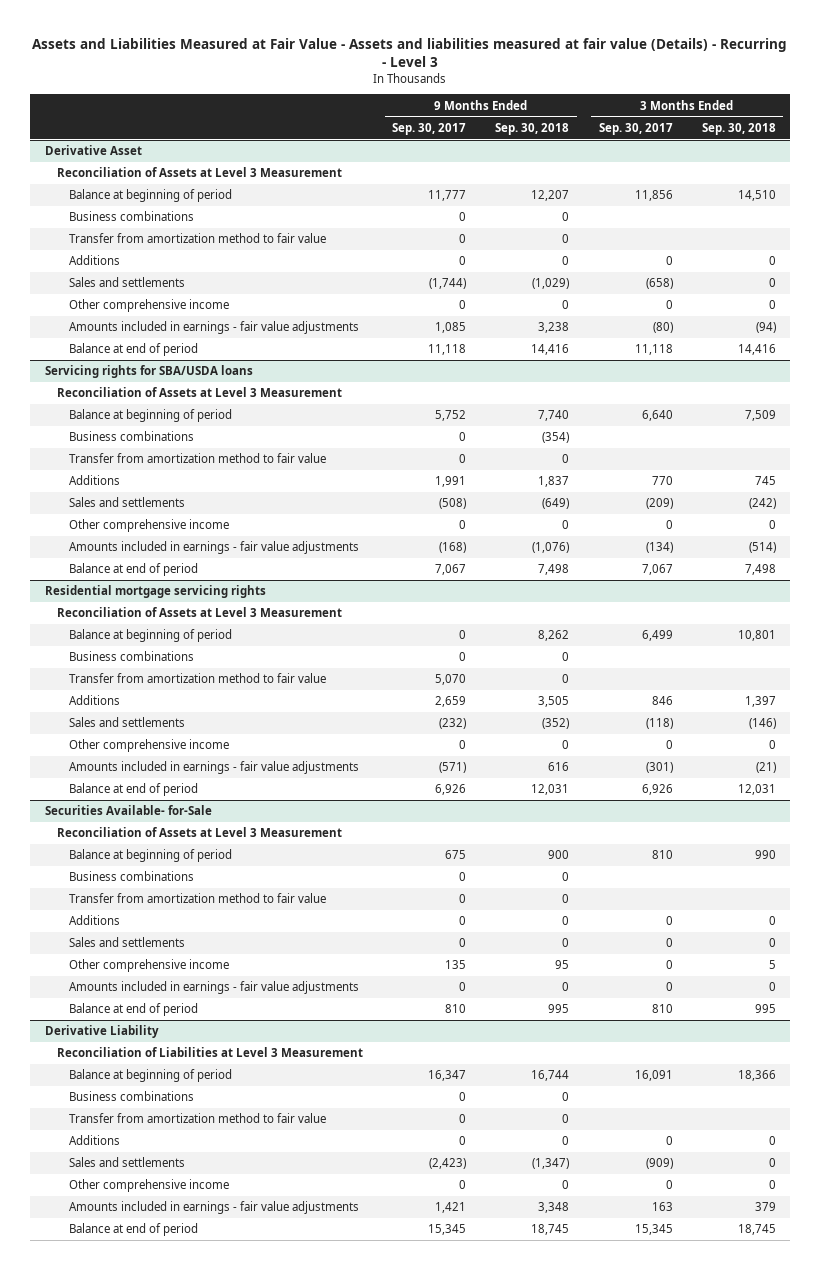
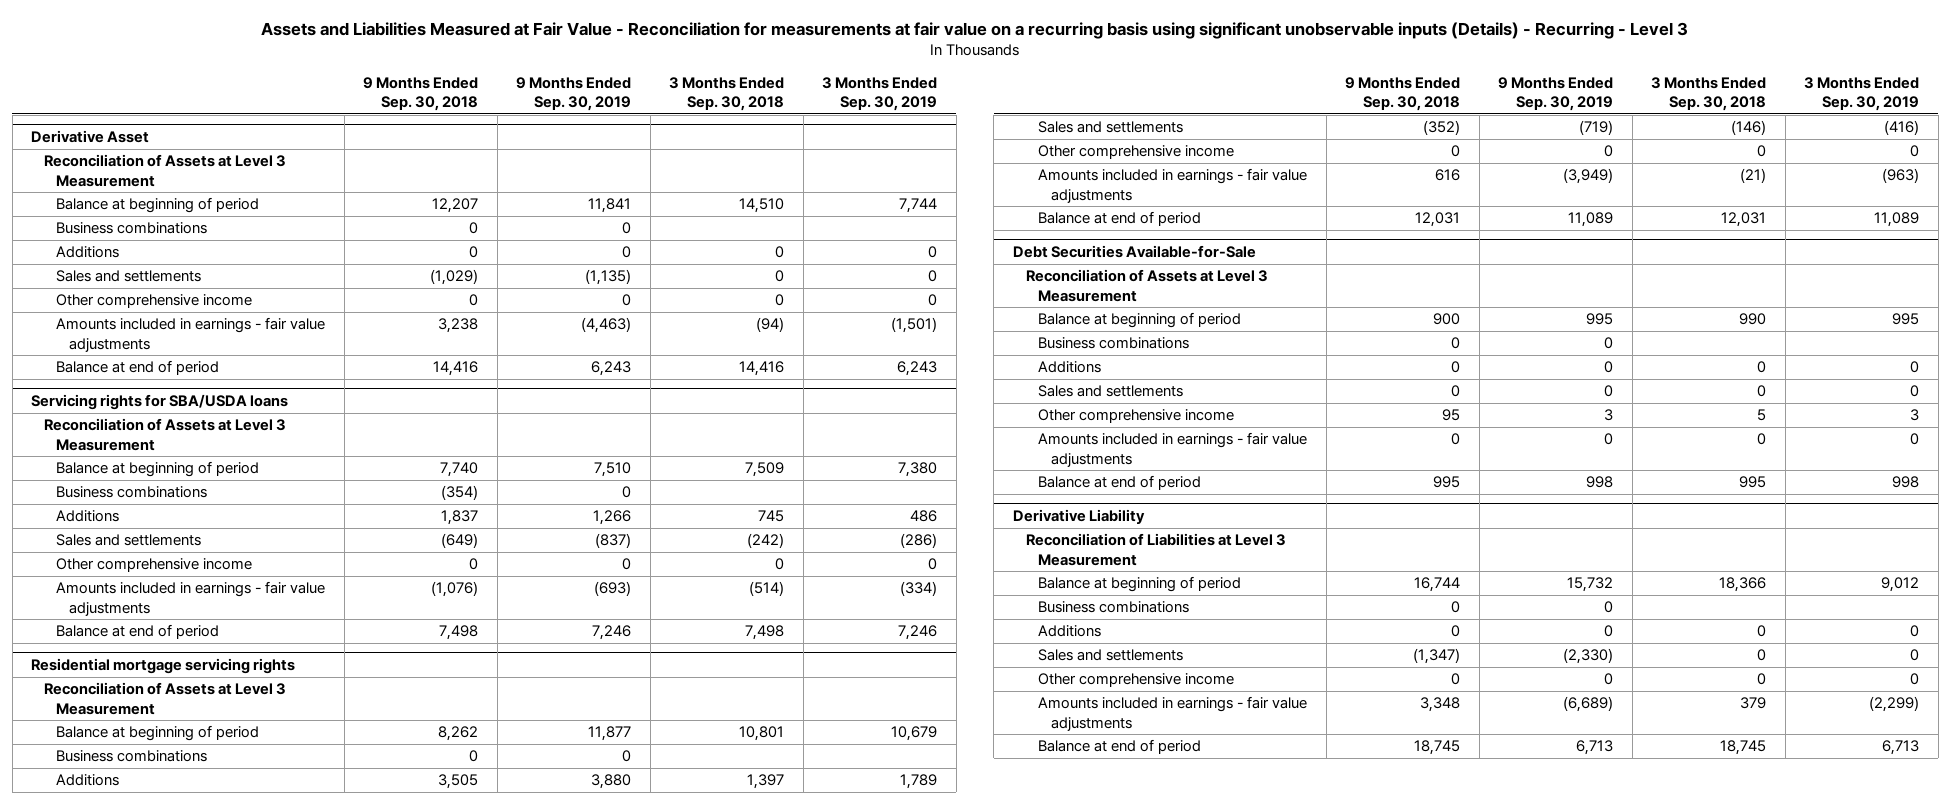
- Assets and Liabilities Measured at Fair Value - Assets and liabilities measured at fair value (Details) - Recurring - Level 3
+ Assets and Liabilities Measured at Fair Value - Reconciliation for measurements at fair value on a recurring basis using significant unobservable inputs (Details) - Recurring - Level 3
- | 9 Months Ended Sep. 30, 2017 | 9 Months Ended Sep. 30, 2018 | 3 Months Ended Sep. 30, 2017 | 3 Months Ended Sep. 30, 2018
+ | 9 Months Ended Sep. 30, 2018 | 9 Months Ended Sep. 30, 2019 | 3 Months Ended Sep. 30, 2018 | 3 Months Ended Sep. 30, 2019
@ Derivative Asset
- Transfer from amortization method to fair value | 0 | 0 | |
@ Servicing rights for SBA/USDA loans
- Transfer from amortization method to fair value | 0 | 0 | |
@ Residential mortgage servicing rights
- Transfer from amortization method to fair value | 5,070 | 0 | |
- Securities Available- for-Sale
+ Debt Securities Available-for-Sale
- Transfer from amortization method to fair value | 0 | 0 | |
@ Derivative Liability
- Transfer from amortization method to fair value | 0 | 0 | |

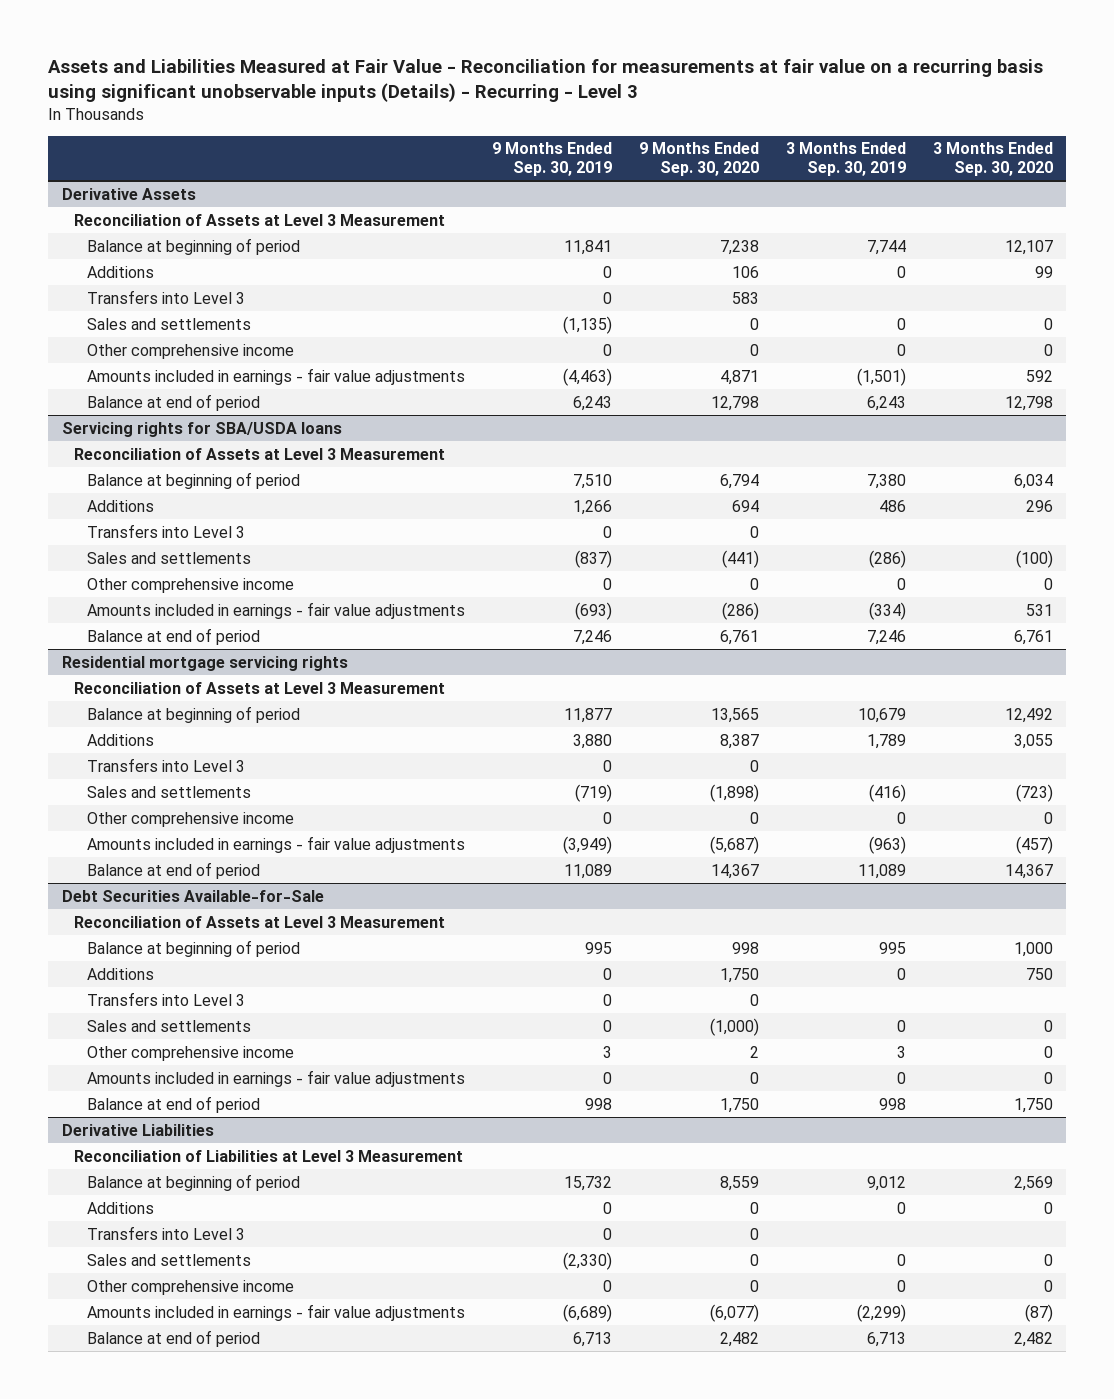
- | 9 Months Ended Sep. 30, 2018 | 9 Months Ended Sep. 30, 2019 | 3 Months Ended Sep. 30, 2018 | 3 Months Ended Sep. 30, 2019
+ | 9 Months Ended Sep. 30, 2019 | 9 Months Ended Sep. 30, 2020 | 3 Months Ended Sep. 30, 2019 | 3 Months Ended Sep. 30, 2020
- Derivative Asset
+ Derivative Assets
- Business combinations | 0 | 0 | |
+ Transfers into Level 3 | 0 | 583 | |
@ Servicing rights for SBA/USDA loans
- Business combinations | (354) | 0 | |
+ Transfers into Level 3 | 0 | 0 | |
@ Residential mortgage servicing rights
- Business combinations | 0 | 0 | |
+ Transfers into Level 3 | 0 | 0 | |
@ Debt Securities Available-for-Sale
- Business combinations | 0 | 0 | |
+ Transfers into Level 3 | 0 | 0 | |
- Derivative Liability
+ Derivative Liabilities
- Business combinations | 0 | 0 | |
+ Transfers into Level 3 | 0 | 0 | |

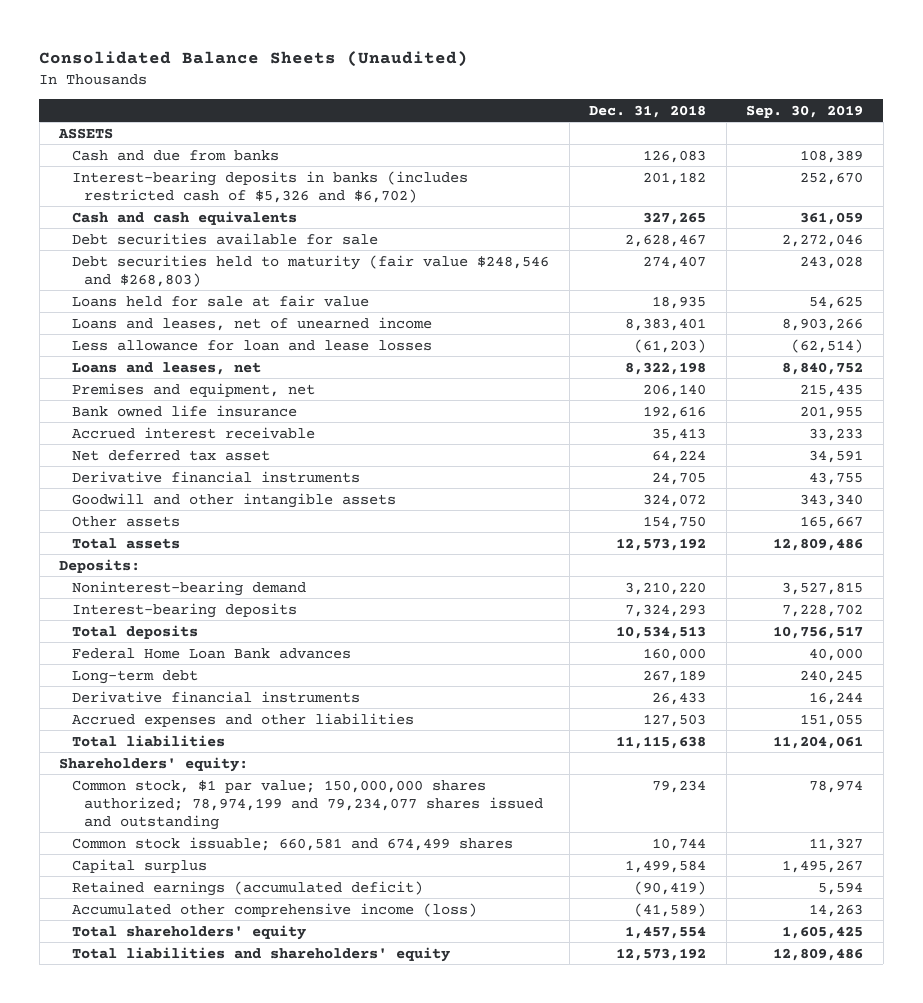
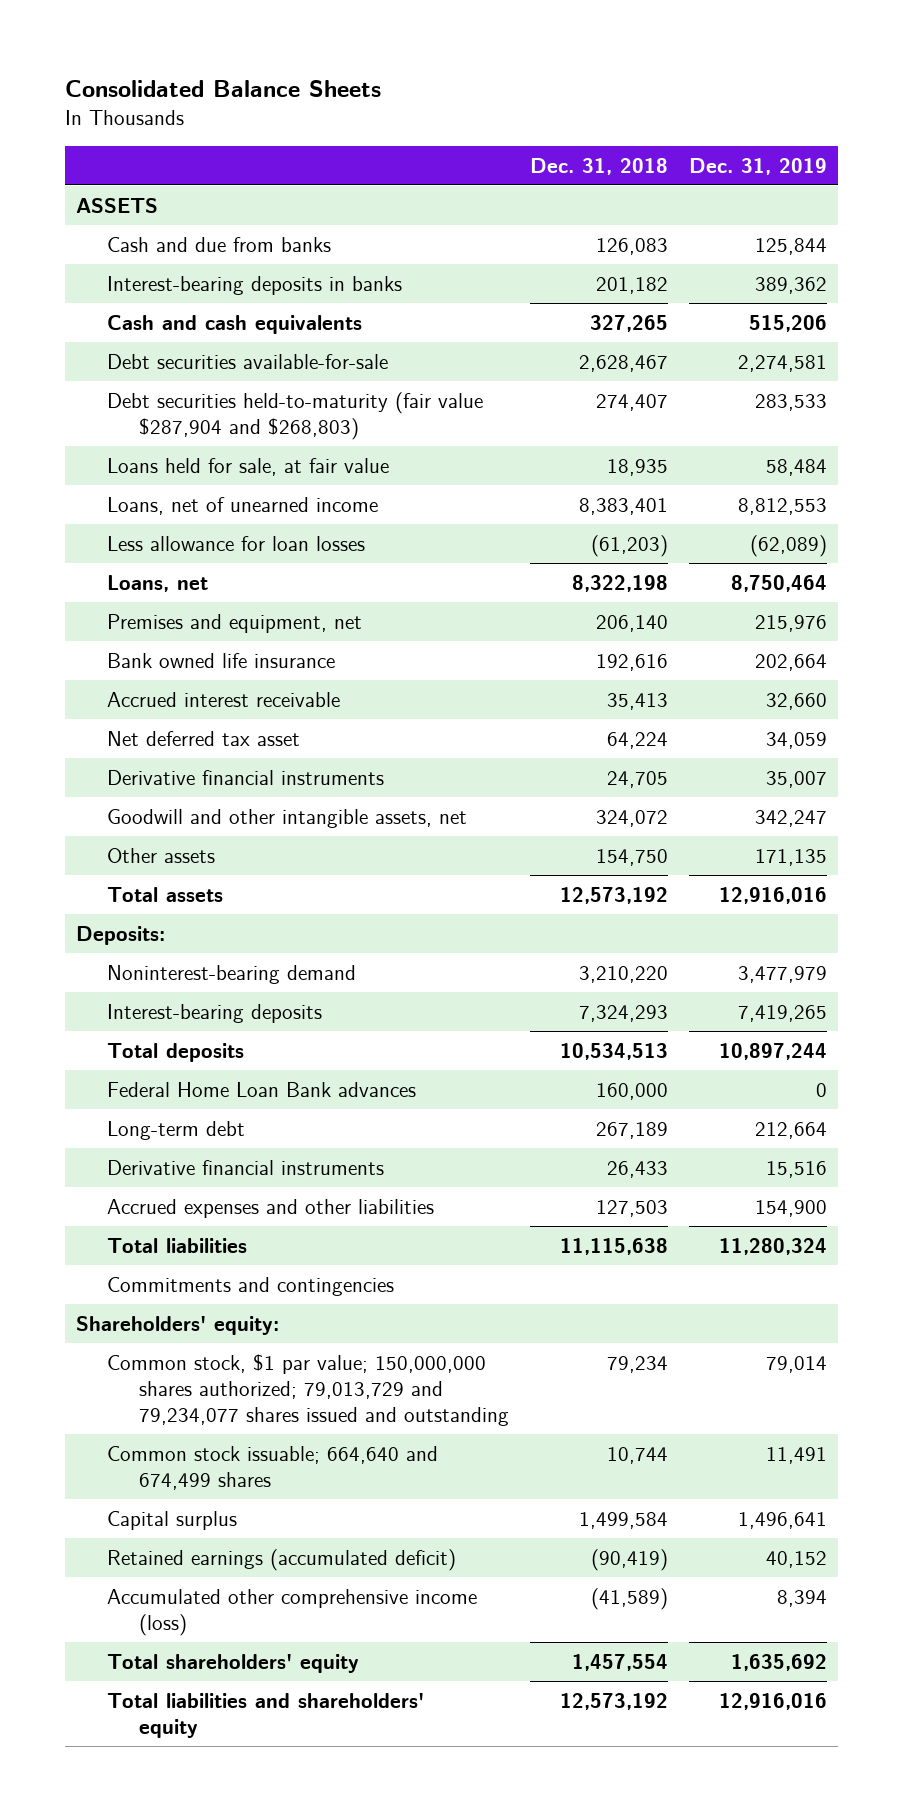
- Consolidated Balance Sheets (Unaudited)
+ Consolidated Balance Sheets
- | Dec. 31, 2018 | Sep. 30, 2019
+ | Dec. 31, 2018 | Dec. 31, 2019
- Interest-bearing deposits in banks (includes restricted cash of $5,326 and $6,702) | 201,182 | 252,670
+ Interest-bearing deposits in banks | 201,182 | 389,362
- Debt securities available for sale | 2,628,467 | 2,272,046
- Debt securities held to maturity (fair value $248,546 and $268,803) | 274,407 | 243,028
- Loans held for sale at fair value | 18,935 | 54,625
- Loans and leases, net of unearned income | 8,383,401 | 8,903,266
- Less allowance for loan and lease losses | (61,203) | (62,514)
- Loans and leases, net | 8,322,198 | 8,840,752
+ Debt securities available-for-sale | 2,628,467 | 2,274,581
+ Debt securities held-to-maturity (fair value $287,904 and $268,803) | 274,407 | 283,533
+ Loans held for sale, at fair value | 18,935 | 58,484
+ Loans, net of unearned income | 8,383,401 | 8,812,553
+ Less allowance for loan losses | (61,203) | (62,089)
+ Loans, net | 8,322,198 | 8,750,464
- Goodwill and other intangible assets | 324,072 | 343,340
+ Goodwill and other intangible assets, net | 324,072 | 342,247
+ Commitments and contingencies
- Common stock, $1 par value; 150,000,000 shares authorized; 78,974,199 and 79,234,077 shares issued and outstanding | 79,234 | 78,974
- Common stock issuable; 660,581 and 674,499 shares | 10,744 | 11,327
+ Common stock, $1 par value; 150,000,000 shares authorized; 79,013,729 and 79,234,077 shares issued and outstanding | 79,234 | 79,014
+ Common stock issuable; 664,640 and 674,499 shares | 10,744 | 11,491

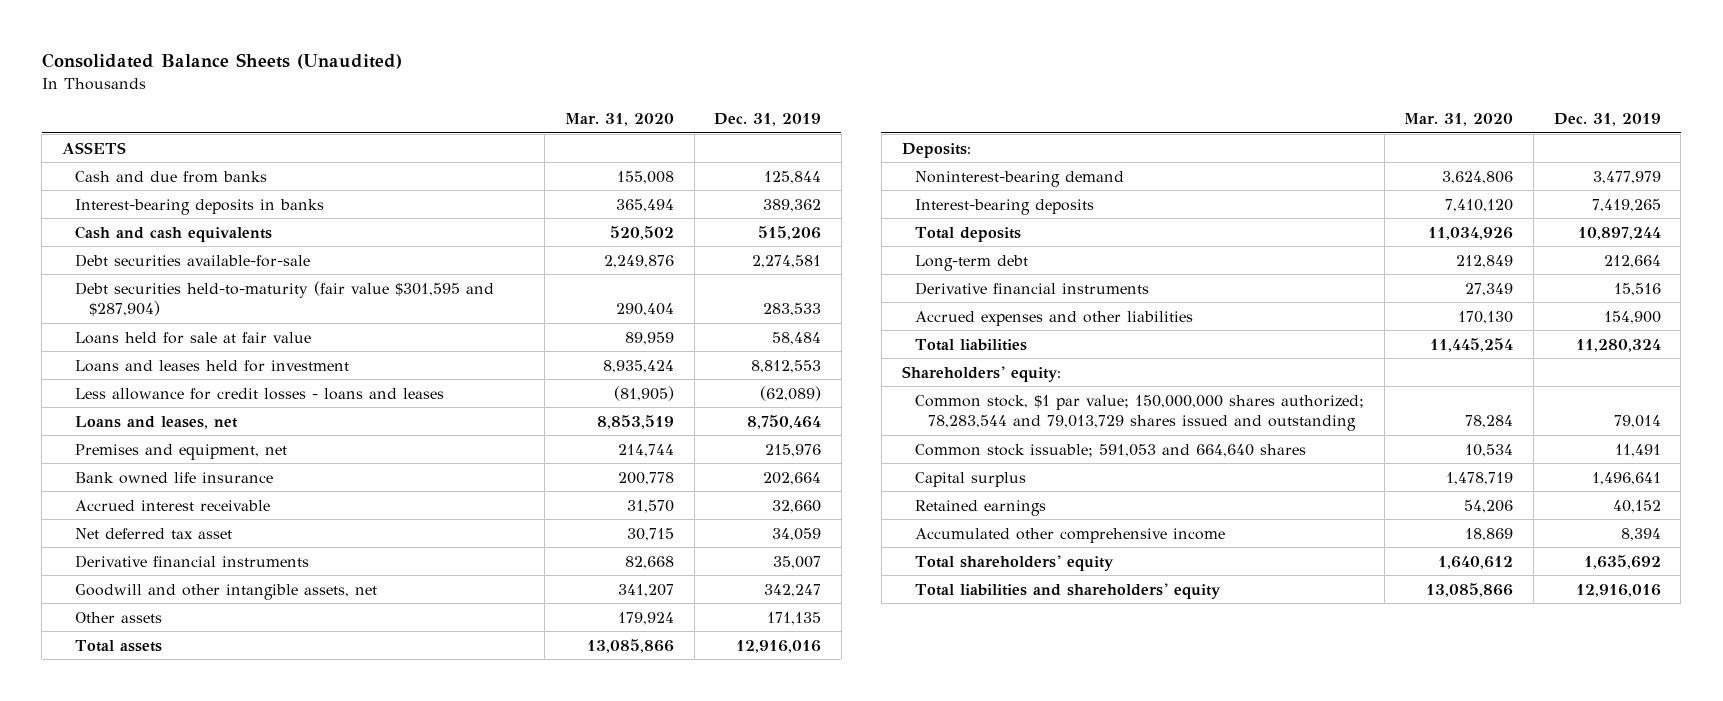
- Consolidated Balance Sheets
+ Consolidated Balance Sheets (Unaudited)
- | Dec. 31, 2018 | Dec. 31, 2019
+ | Mar. 31, 2020 | Dec. 31, 2019
- Debt securities held-to-maturity (fair value $287,904 and $268,803) | 274,407 | 283,533
- Loans held for sale, at fair value | 18,935 | 58,484
- Loans, net of unearned income | 8,383,401 | 8,812,553
- Less allowance for loan losses | (61,203) | (62,089)
- Loans, net | 8,322,198 | 8,750,464
+ Debt securities held-to-maturity (fair value $301,595 and $287,904) | 290,404 | 283,533
+ Loans held for sale at fair value | 89,959 | 58,484
+ Loans and leases held for investment | 8,935,424 | 8,812,553
+ Less allowance for credit losses - loans and leases | (81,905) | (62,089)
+ Loans and leases, net | 8,853,519 | 8,750,464
- Federal Home Loan Bank advances | 160,000 | 0
- Commitments and contingencies
- Common stock, $1 par value; 150,000,000 shares authorized; 79,013,729 and 79,234,077 shares issued and outstanding | 79,234 | 79,014
- Common stock issuable; 664,640 and 674,499 shares | 10,744 | 11,491
+ Common stock, $1 par value; 150,000,000 shares authorized; 78,283,544 and 79,013,729 shares issued and outstanding | 78,284 | 79,014
+ Common stock issuable; 591,053 and 664,640 shares | 10,534 | 11,491
- Retained earnings (accumulated deficit) | (90,419) | 40,152
- Accumulated other comprehensive income (loss) | (41,589) | 8,394
+ Retained earnings | 54,206 | 40,152
+ Accumulated other comprehensive income | 18,869 | 8,394

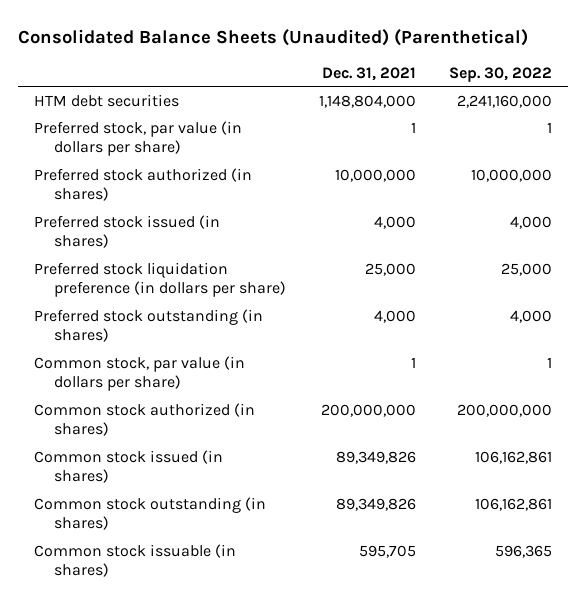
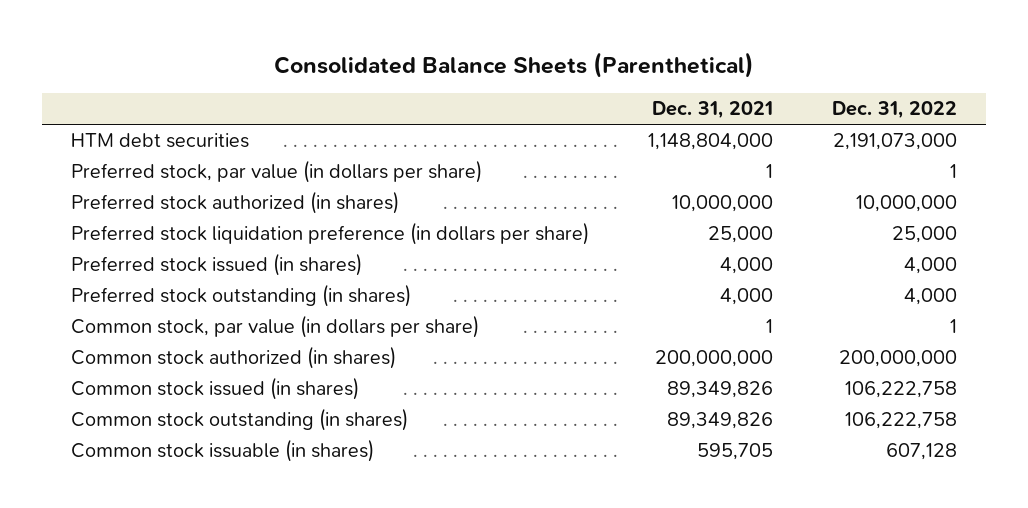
- Consolidated Balance Sheets (Unaudited) (Parenthetical)
+ Consolidated Balance Sheets (Parenthetical)
- | Dec. 31, 2021 | Sep. 30, 2022
+ | Dec. 31, 2021 | Dec. 31, 2022
moved down: Preferred stock issued (in shares) | 4,000 | 4,000

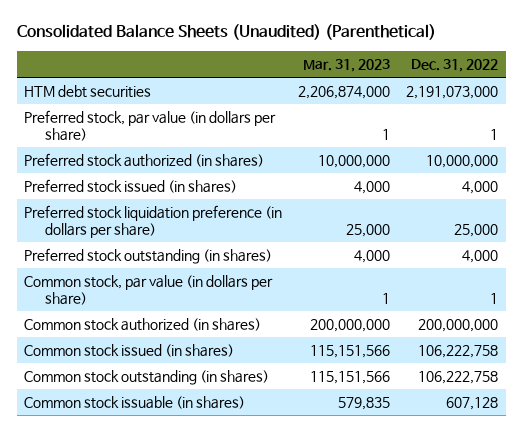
- Consolidated Balance Sheets (Parenthetical)
+ Consolidated Balance Sheets (Unaudited) (Parenthetical)
- | Dec. 31, 2021 | Dec. 31, 2022
+ | Mar. 31, 2023 | Dec. 31, 2022
moved down: Preferred stock liquidation preference (in dollars per share) | 25,000 | 25,000

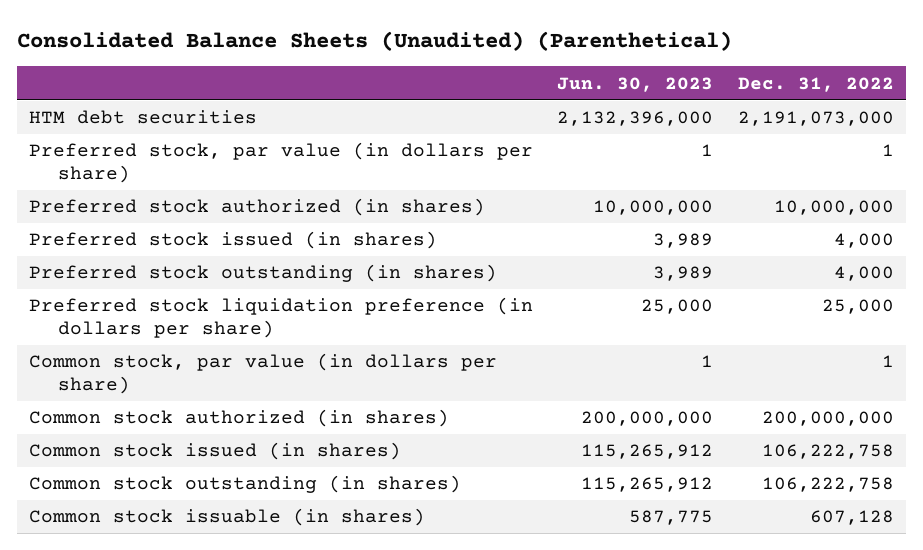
- | Mar. 31, 2023 | Dec. 31, 2022
+ | Jun. 30, 2023 | Dec. 31, 2022
moved down: Preferred stock liquidation preference (in dollars per share) | 25,000 | 25,000

